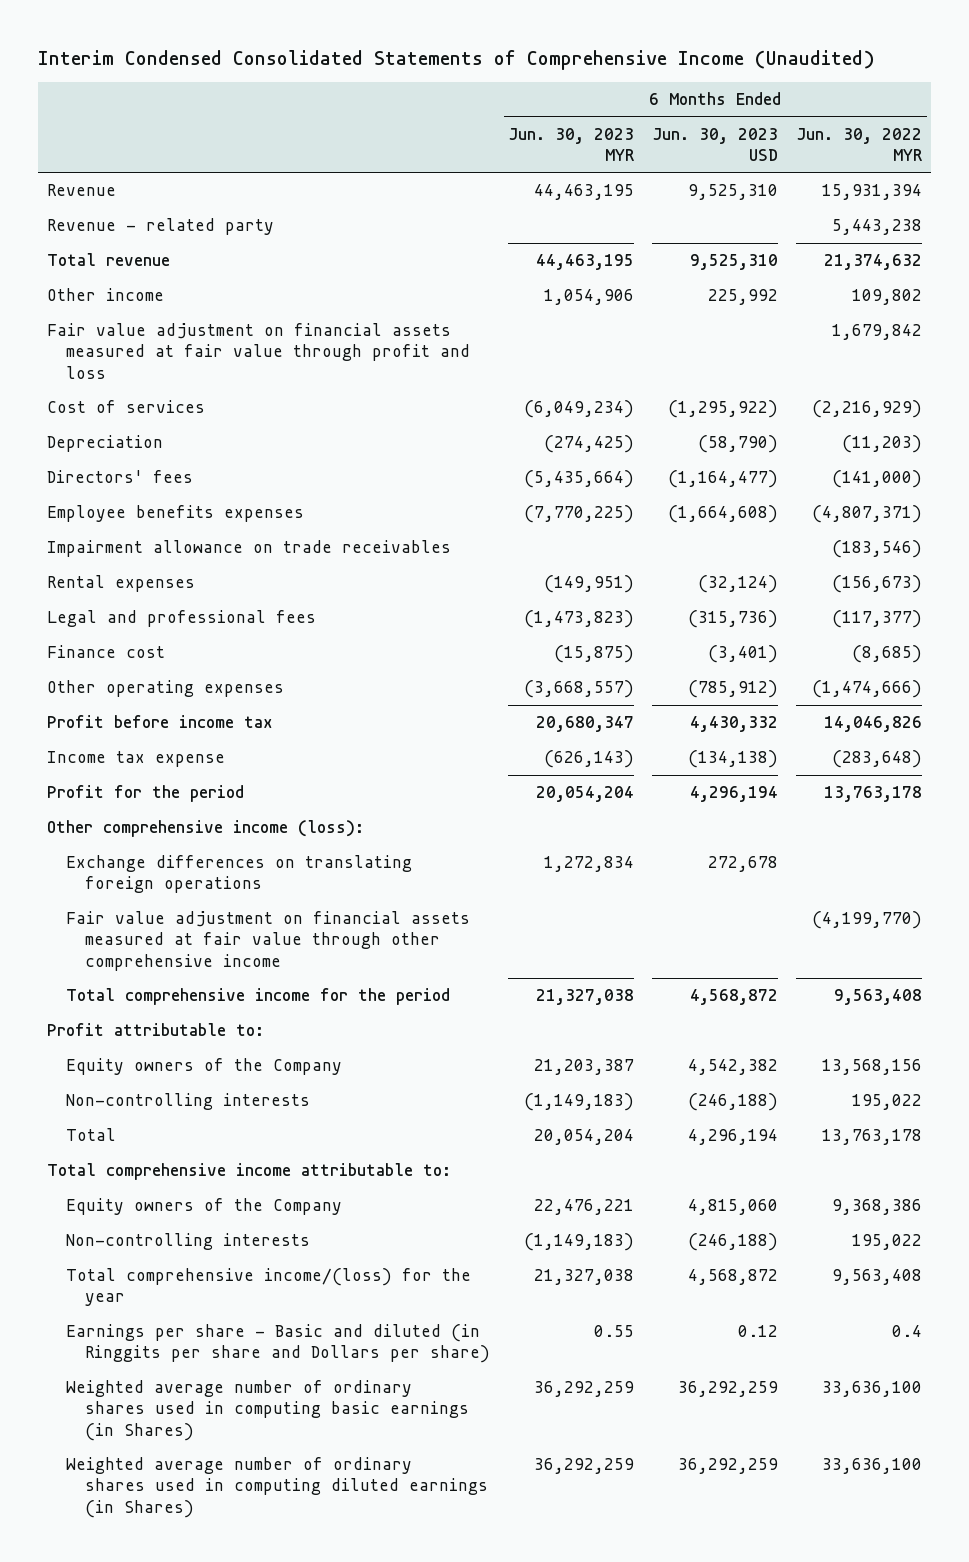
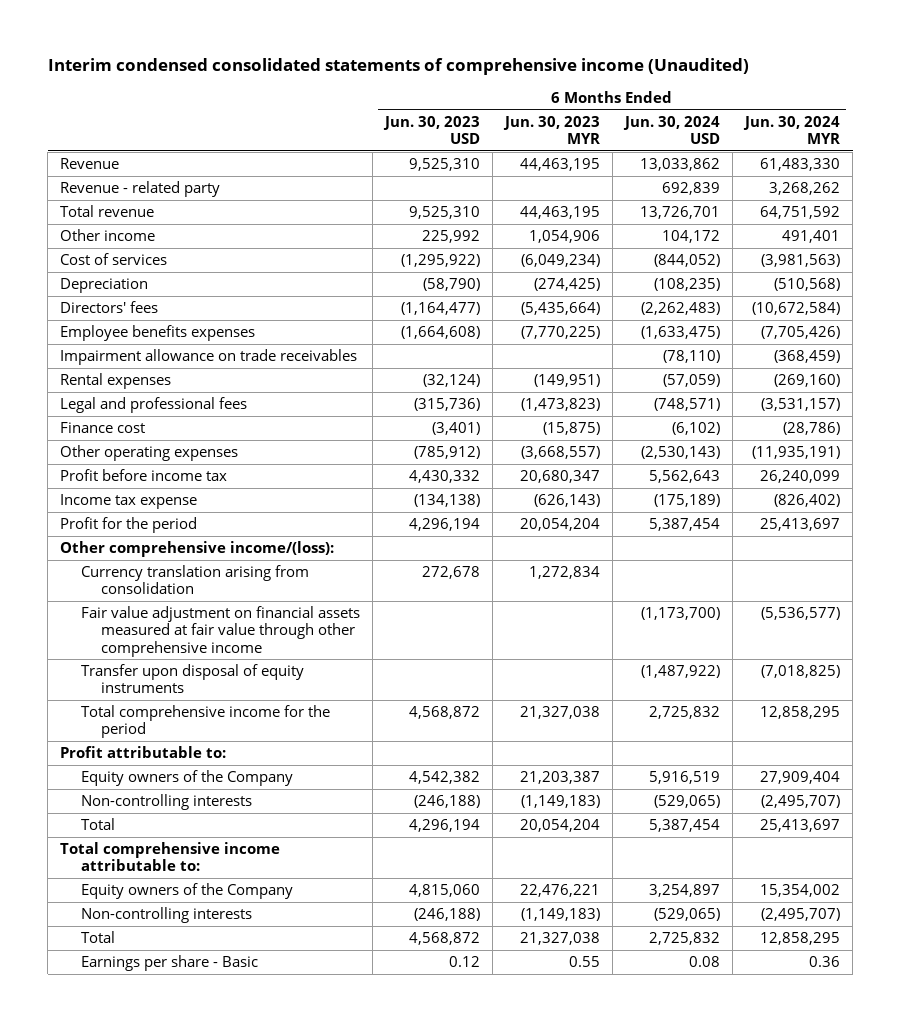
- Interim Condensed Consolidated Statements of Comprehensive Income (Unaudited)
+ Interim condensed consolidated statements of comprehensive income (Unaudited)
- | 6 Months Ended Jun. 30, 2023 MYR | 6 Months Ended Jun. 30, 2023 USD | 6 Months Ended Jun. 30, 2022 MYR
+ | 6 Months Ended Jun. 30, 2023 USD | 6 Months Ended Jun. 30, 2023 MYR | 6 Months Ended Jun. 30, 2024 USD | 6 Months Ended Jun. 30, 2024 MYR
- Fair value adjustment on financial assets measured at fair value through profit and loss | | | 1,679,842
- Other comprehensive income (loss):
- Exchange differences on translating foreign operations | 1,272,834 | 272,678 |
+ Other comprehensive income/(loss):
+ Currency translation arising from consolidation | 272,678 | 1,272,834 | |
+ Transfer upon disposal of equity instruments | | | (1,487,922) | (7,018,825)
- Total comprehensive income/(loss) for the year | 21,327,038 | 4,568,872 | 9,563,408
- Earnings per share - Basic and diluted (in Ringgits per share and Dollars per share) | 0.55 | 0.12 | 0.4
- Weighted average number of ordinary shares used in computing basic earnings (in Shares) | 36,292,259 | 36,292,259 | 33,636,100
- Weighted average number of ordinary shares used in computing diluted earnings (in Shares) | 36,292,259 | 36,292,259 | 33,636,100
+ Total | 4,568,872 | 21,327,038 | 2,725,832 | 12,858,295
+ Earnings per share - Basic | 0.12 | 0.55 | 0.08 | 0.36

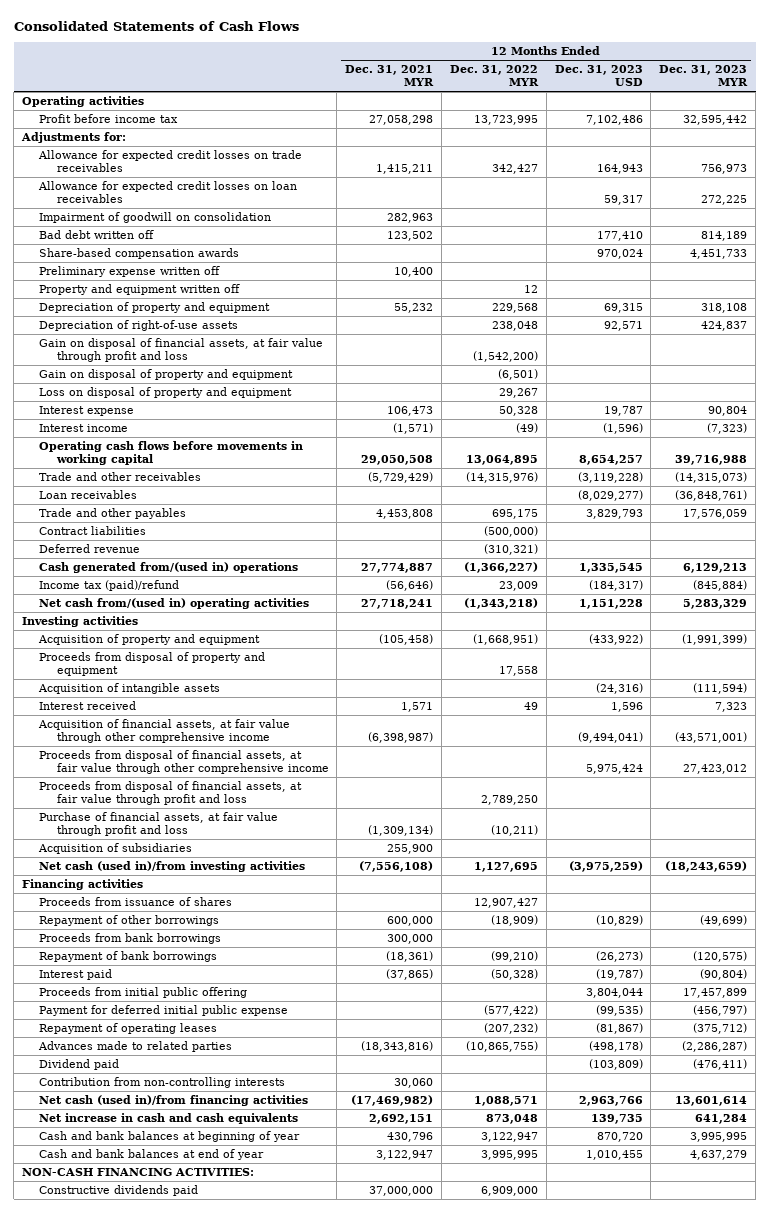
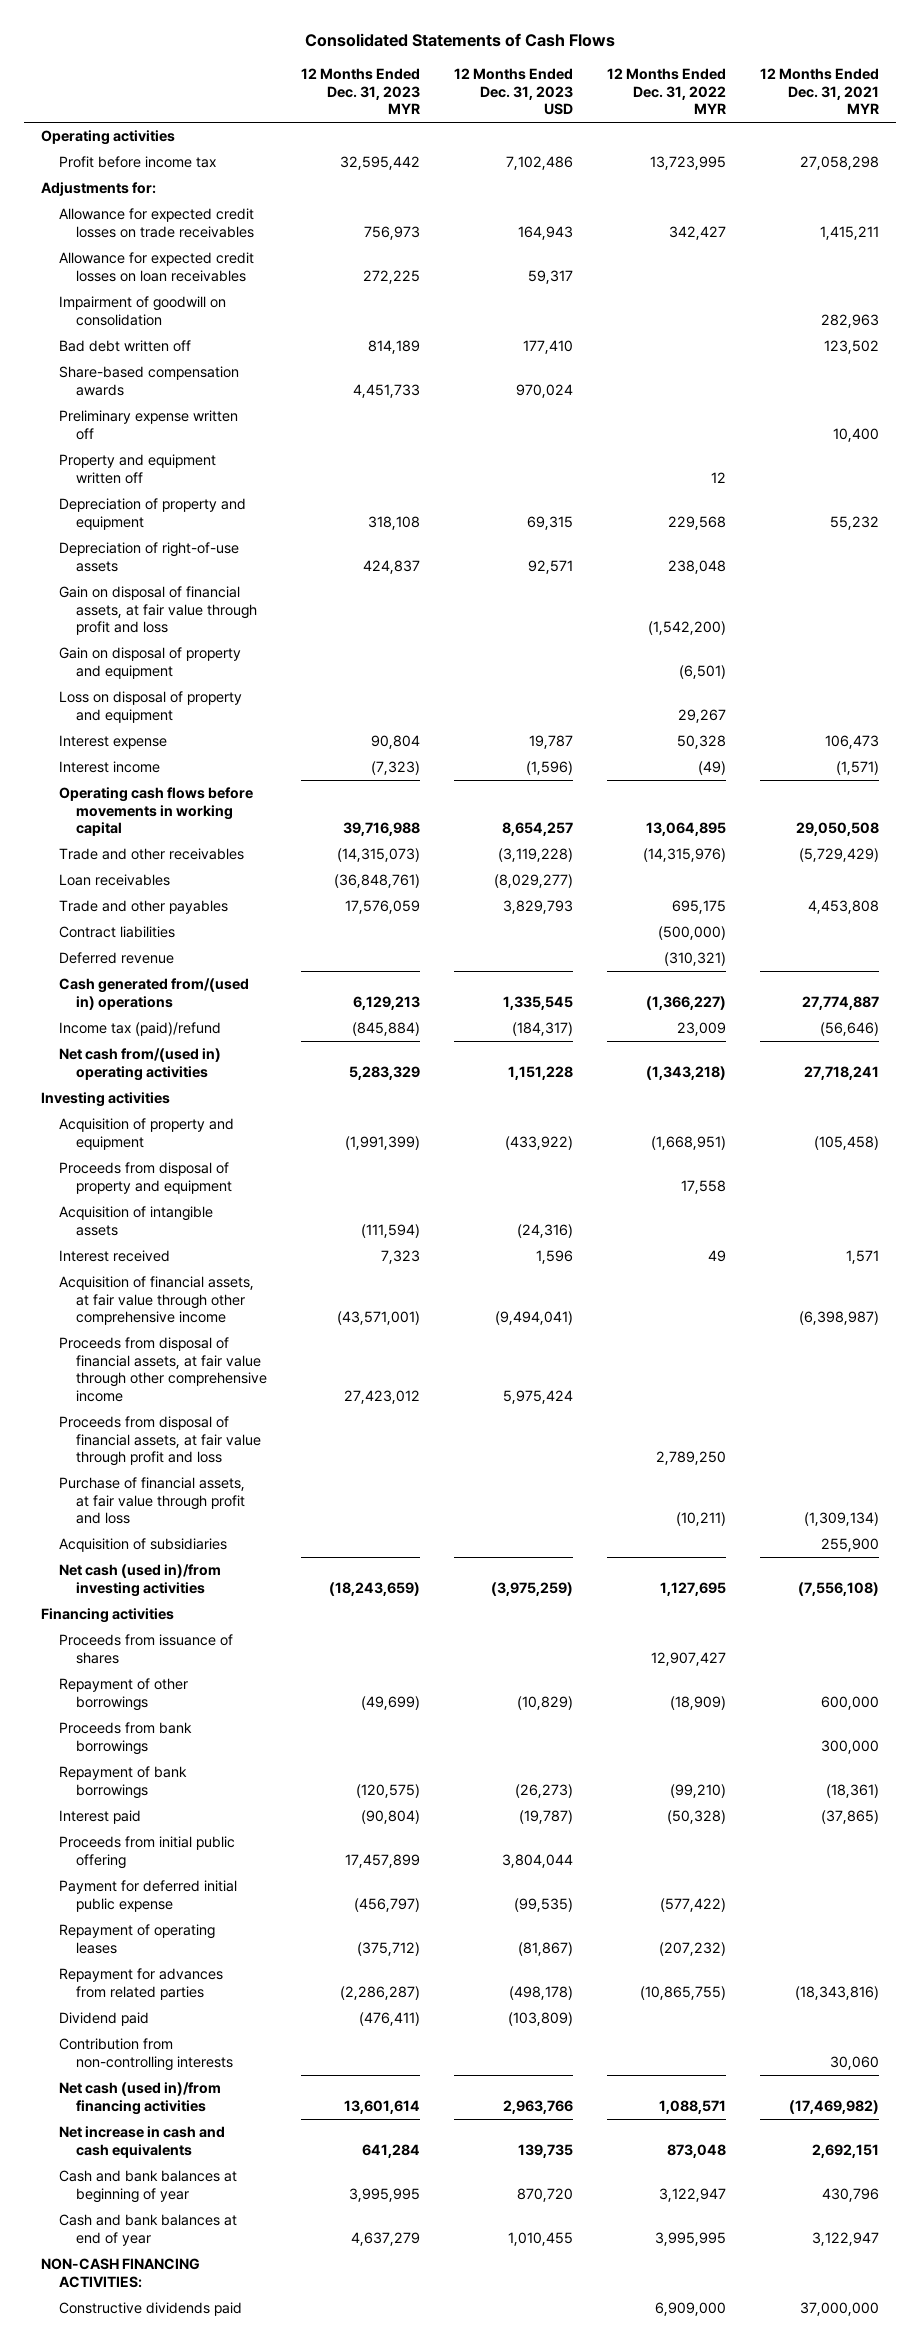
- | 12 Months Ended Dec. 31, 2021 MYR | 12 Months Ended Dec. 31, 2022 MYR | 12 Months Ended Dec. 31, 2023 USD | 12 Months Ended Dec. 31, 2023 MYR
+ | 12 Months Ended Dec. 31, 2023 MYR | 12 Months Ended Dec. 31, 2023 USD | 12 Months Ended Dec. 31, 2022 MYR | 12 Months Ended Dec. 31, 2021 MYR
- Advances made to related parties | (18,343,816) | (10,865,755) | (498,178) | (2,286,287)
+ Repayment for advances from related parties | (2,286,287) | (498,178) | (10,865,755) | (18,343,816)

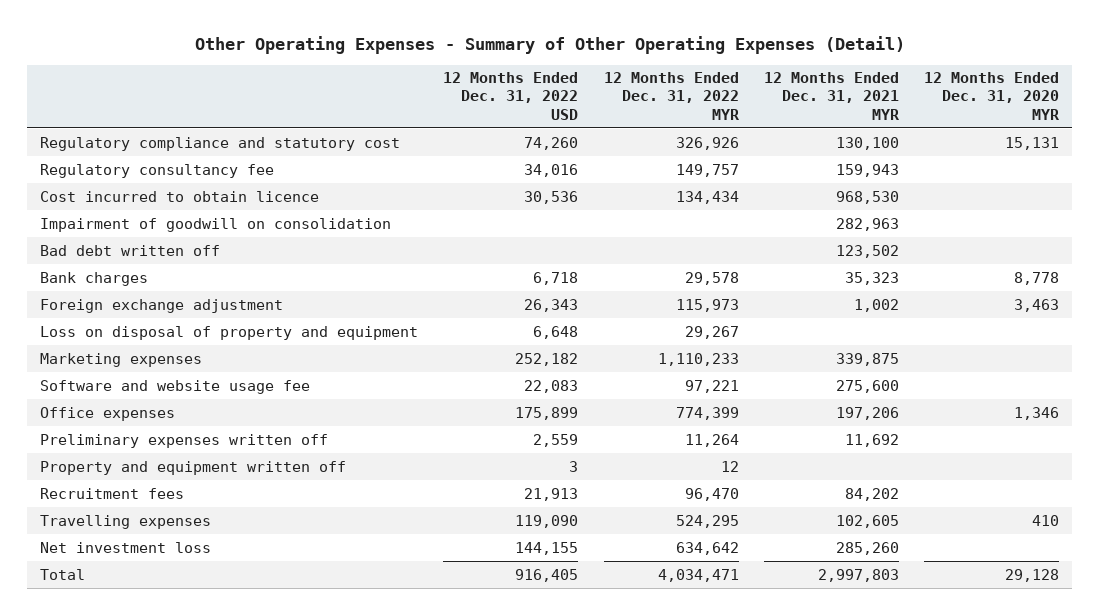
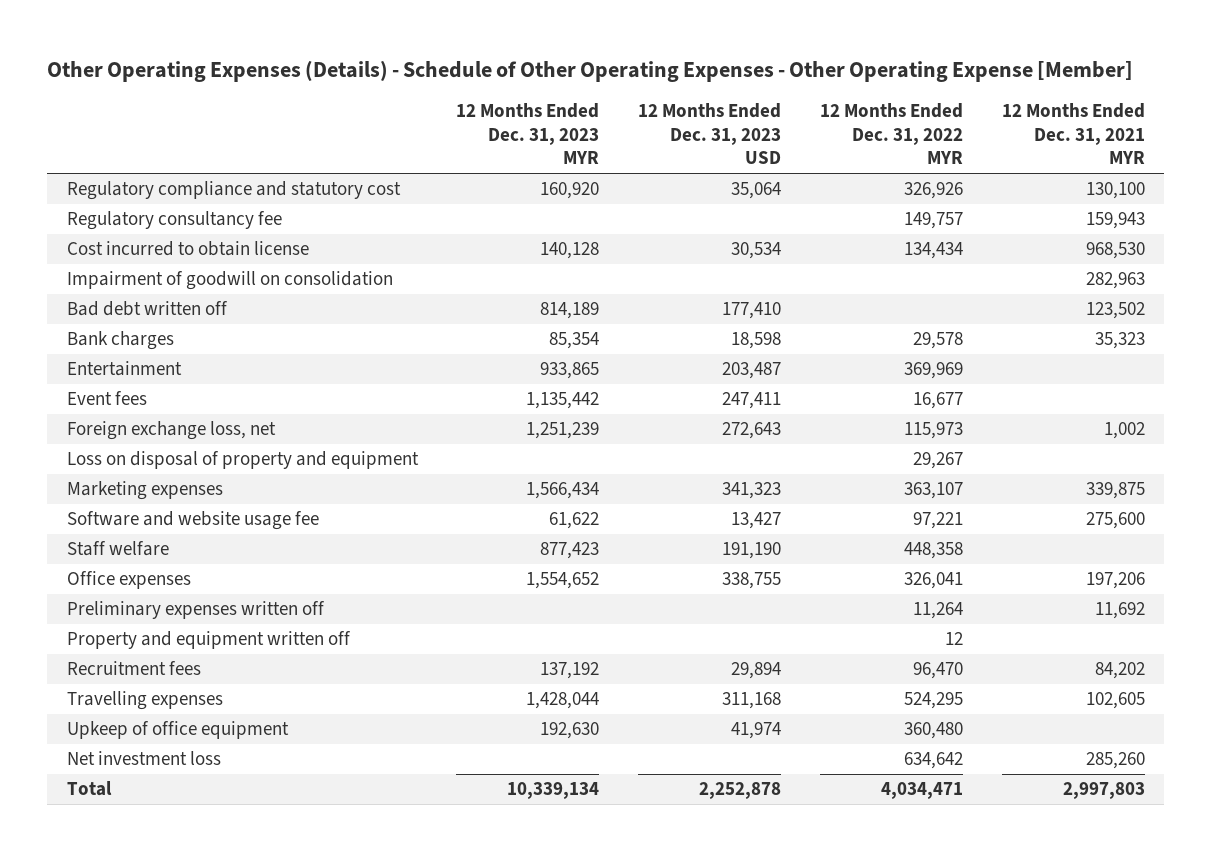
- Other Operating Expenses - Summary of Other Operating Expenses (Detail)
+ Other Operating Expenses (Details) - Schedule of Other Operating Expenses - Other Operating Expense [Member]
- | 12 Months Ended Dec. 31, 2022 USD | 12 Months Ended Dec. 31, 2022 MYR | 12 Months Ended Dec. 31, 2021 MYR | 12 Months Ended Dec. 31, 2020 MYR
+ | 12 Months Ended Dec. 31, 2023 MYR | 12 Months Ended Dec. 31, 2023 USD | 12 Months Ended Dec. 31, 2022 MYR | 12 Months Ended Dec. 31, 2021 MYR
- Cost incurred to obtain licence | 30,536 | 134,434 | 968,530 |
+ Cost incurred to obtain license | 140,128 | 30,534 | 134,434 | 968,530
- Foreign exchange adjustment | 26,343 | 115,973 | 1,002 | 3,463
+ Entertainment | 933,865 | 203,487 | 369,969 |
+ Event fees | 1,135,442 | 247,411 | 16,677 |
+ Foreign exchange loss, net | 1,251,239 | 272,643 | 115,973 | 1,002
- Marketing expenses | 252,182 | 1,110,233 | 339,875 |
+ Marketing expenses | 1,566,434 | 341,323 | 363,107 | 339,875
- Office expenses | 175,899 | 774,399 | 197,206 | 1,346
+ Staff welfare | 877,423 | 191,190 | 448,358 |
+ Office expenses | 1,554,652 | 338,755 | 326,041 | 197,206
+ Upkeep of office equipment | 192,630 | 41,974 | 360,480 |

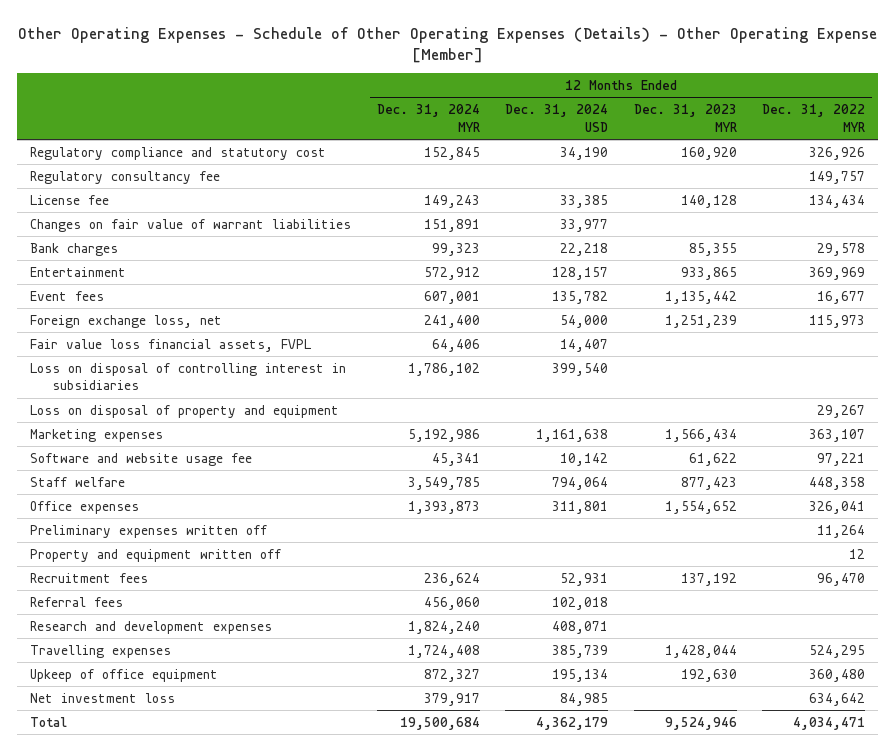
- Other Operating Expenses (Details) - Schedule of Other Operating Expenses - Other Operating Expense [Member]
+ Other Operating Expenses - Schedule of Other Operating Expenses (Details) - Other Operating Expense [Member]
- | 12 Months Ended Dec. 31, 2023 MYR | 12 Months Ended Dec. 31, 2023 USD | 12 Months Ended Dec. 31, 2022 MYR | 12 Months Ended Dec. 31, 2021 MYR
+ | 12 Months Ended Dec. 31, 2024 MYR | 12 Months Ended Dec. 31, 2024 USD | 12 Months Ended Dec. 31, 2023 MYR | 12 Months Ended Dec. 31, 2022 MYR
- Cost incurred to obtain license | 140,128 | 30,534 | 134,434 | 968,530
- Impairment of goodwill on consolidation | | | | 282,963
- Bad debt written off | 814,189 | 177,410 | | 123,502
- Bank charges | 85,354 | 18,598 | 29,578 | 35,323
+ License fee | 149,243 | 33,385 | 140,128 | 134,434
+ Changes on fair value of warrant liabilities | 151,891 | 33,977 | |
+ Bank charges | 99,323 | 22,218 | 85,355 | 29,578
+ Fair value loss financial assets, FVPL | 64,406 | 14,407 | |
+ Loss on disposal of controlling interest in subsidiaries | 1,786,102 | 399,540 | |
+ Referral fees | 456,060 | 102,018 | |
+ Research and development expenses | 1,824,240 | 408,071 | |
- Total | 10,339,134 | 2,252,878 | 4,034,471 | 2,997,803
+ Total | 19,500,684 | 4,362,179 | 9,524,946 | 4,034,471

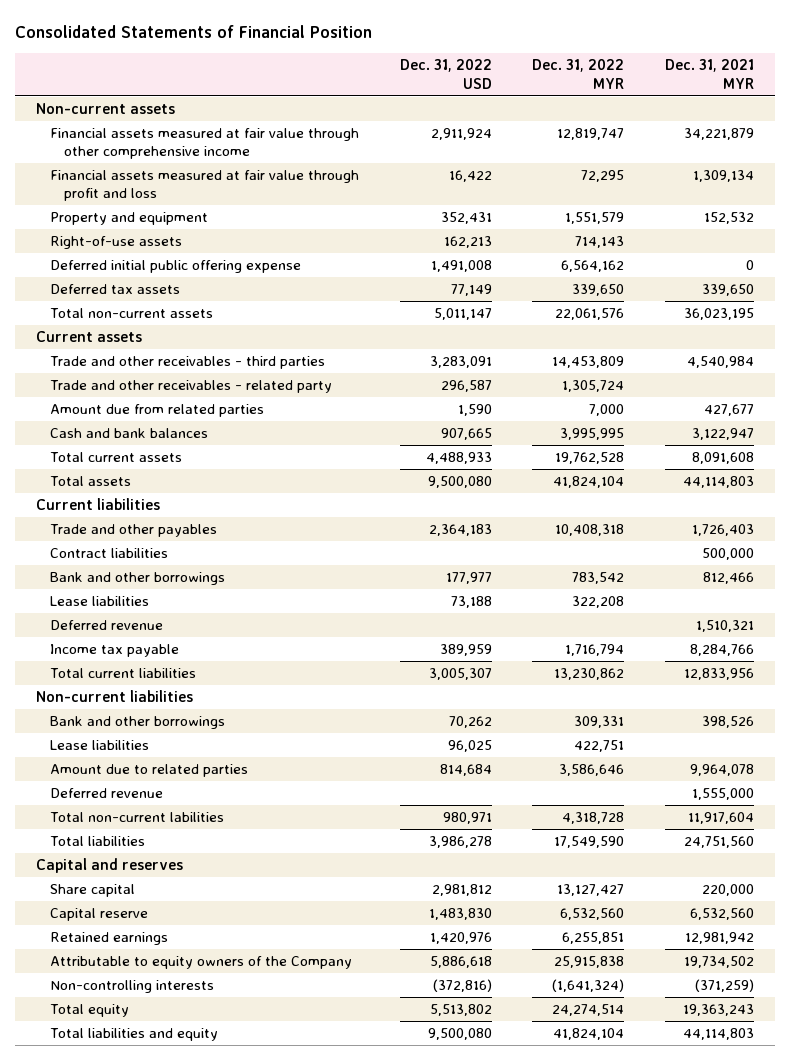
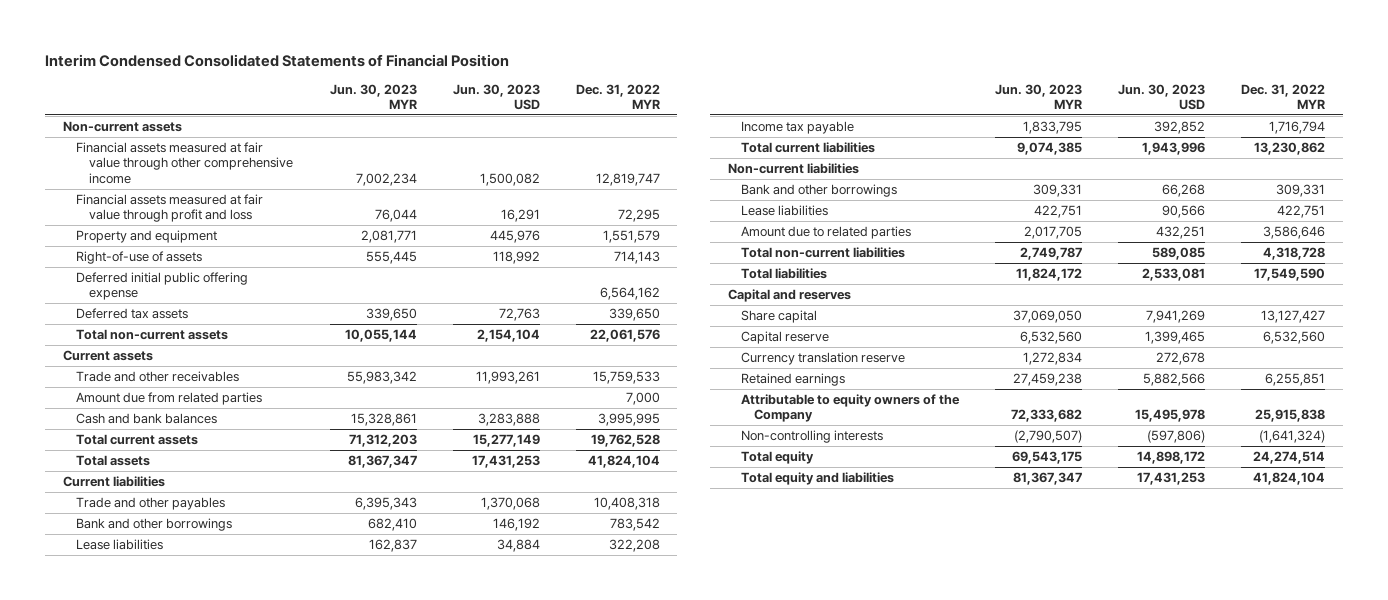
- Consolidated Statements of Financial Position
+ Interim Condensed Consolidated Statements of Financial Position
- | Dec. 31, 2022 USD | Dec. 31, 2022 MYR | Dec. 31, 2021 MYR
+ | Jun. 30, 2023 MYR | Jun. 30, 2023 USD | Dec. 31, 2022 MYR
- Right-of-use assets | 162,213 | 714,143 |
+ Right-of-use of assets | 555,445 | 118,992 | 714,143
- Trade and other receivables - third parties | 3,283,091 | 14,453,809 | 4,540,984
- Trade and other receivables - related party | 296,587 | 1,305,724 |
+ Trade and other receivables | 55,983,342 | 11,993,261 | 15,759,533
- Contract liabilities | | | 500,000
- Deferred revenue | | | 1,510,321
- Deferred revenue | | | 1,555,000
- Total non-current labilities | 980,971 | 4,318,728 | 11,917,604
+ Total non-current liabilities | 2,749,787 | 589,085 | 4,318,728
+ Currency translation reserve | 1,272,834 | 272,678 |
- Total liabilities and equity | 9,500,080 | 41,824,104 | 44,114,803
+ Total equity and liabilities | 81,367,347 | 17,431,253 | 41,824,104

